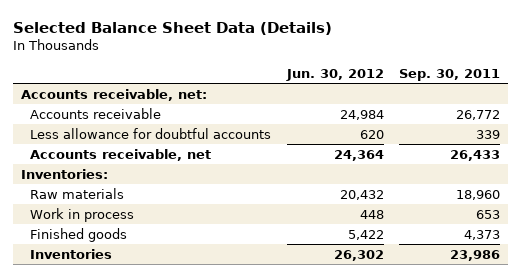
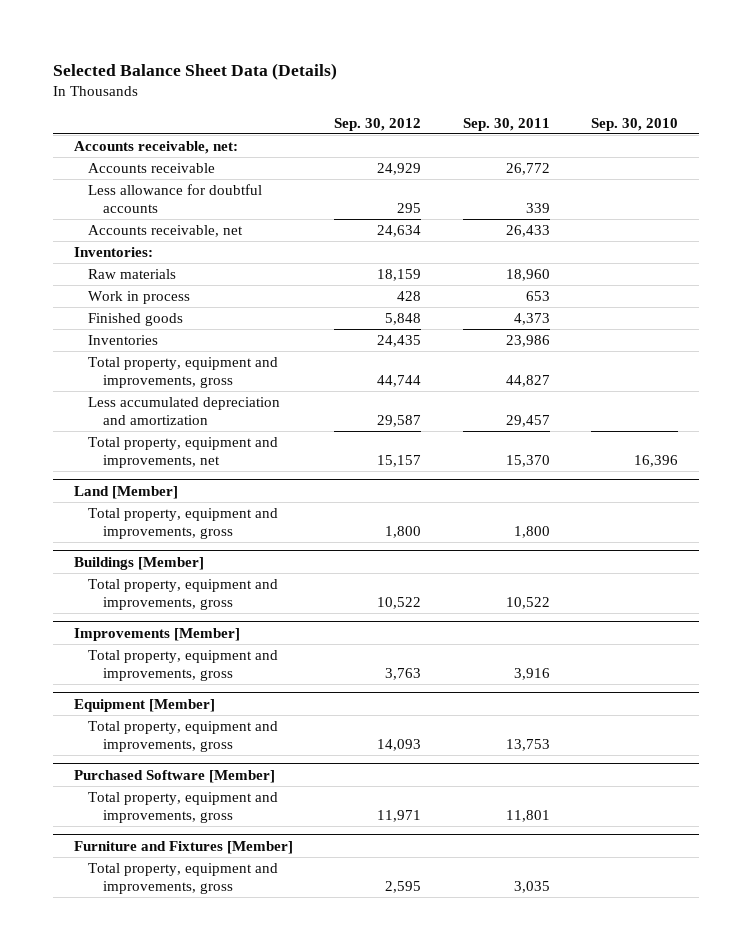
- | Jun. 30, 2012 | Sep. 30, 2011
+ | Sep. 30, 2012 | Sep. 30, 2011 | Sep. 30, 2010
+ Total property, equipment and improvements, gross | 44,744 | 44,827 |
+ Less accumulated depreciation and amortization | 29,587 | 29,457 |
+ Total property, equipment and improvements, net | 15,157 | 15,370 | 16,396
+ Land [Member]
+ Total property, equipment and improvements, gross | 1,800 | 1,800 |
+ Buildings [Member]
+ Total property, equipment and improvements, gross | 10,522 | 10,522 |
+ Improvements [Member]
+ Total property, equipment and improvements, gross | 3,763 | 3,916 |
+ Equipment [Member]
+ Total property, equipment and improvements, gross | 14,093 | 13,753 |
+ Purchased Software [Member]
+ Total property, equipment and improvements, gross | 11,971 | 11,801 |
+ Furniture and Fixtures [Member]
+ Total property, equipment and improvements, gross | 2,595 | 3,035 |

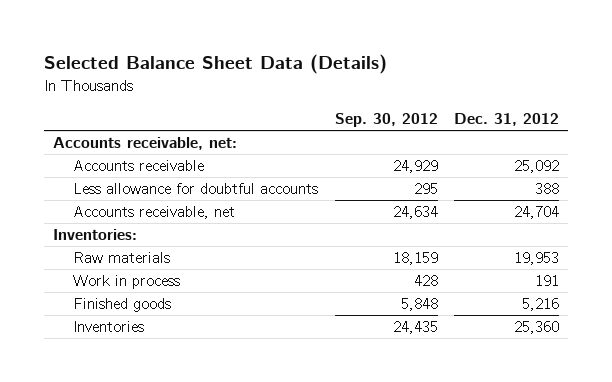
- | Sep. 30, 2012 | Sep. 30, 2011 | Sep. 30, 2010
+ | Sep. 30, 2012 | Dec. 31, 2012
- Total property, equipment and improvements, gross | 44,744 | 44,827 |
- Less accumulated depreciation and amortization | 29,587 | 29,457 |
- Total property, equipment and improvements, net | 15,157 | 15,370 | 16,396
- Land [Member]
- Total property, equipment and improvements, gross | 1,800 | 1,800 |
- Buildings [Member]
- Total property, equipment and improvements, gross | 10,522 | 10,522 |
- Improvements [Member]
- Total property, equipment and improvements, gross | 3,763 | 3,916 |
- Equipment [Member]
- Total property, equipment and improvements, gross | 14,093 | 13,753 |
- Purchased Software [Member]
- Total property, equipment and improvements, gross | 11,971 | 11,801 |
- Furniture and Fixtures [Member]
- Total property, equipment and improvements, gross | 2,595 | 3,035 |

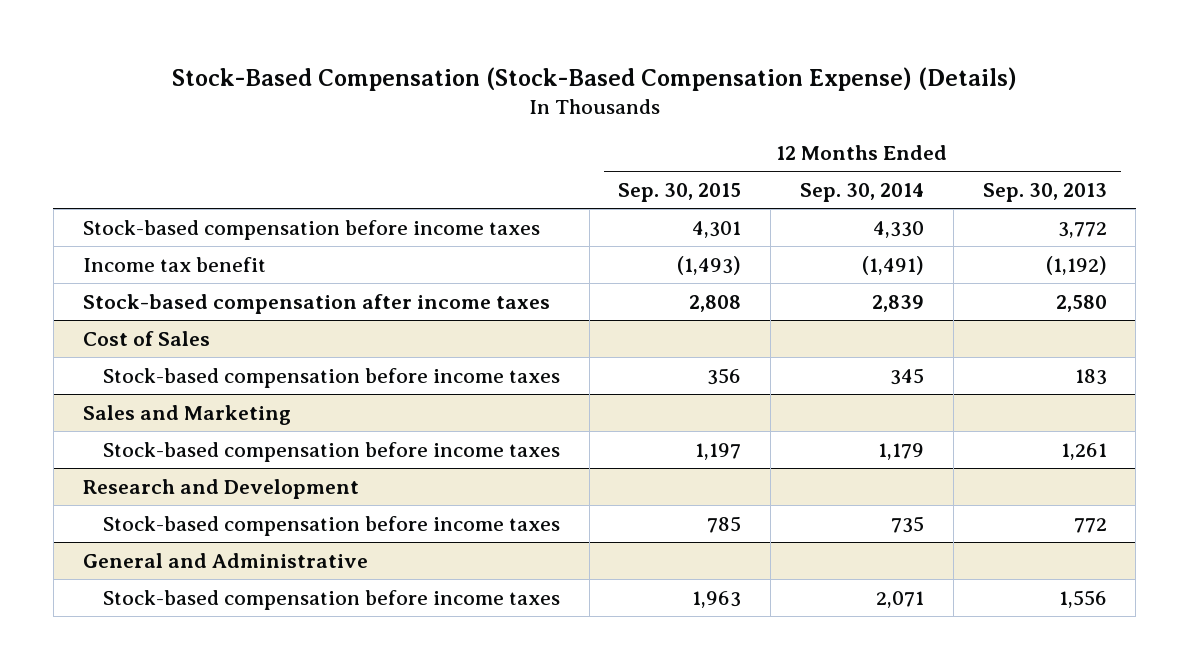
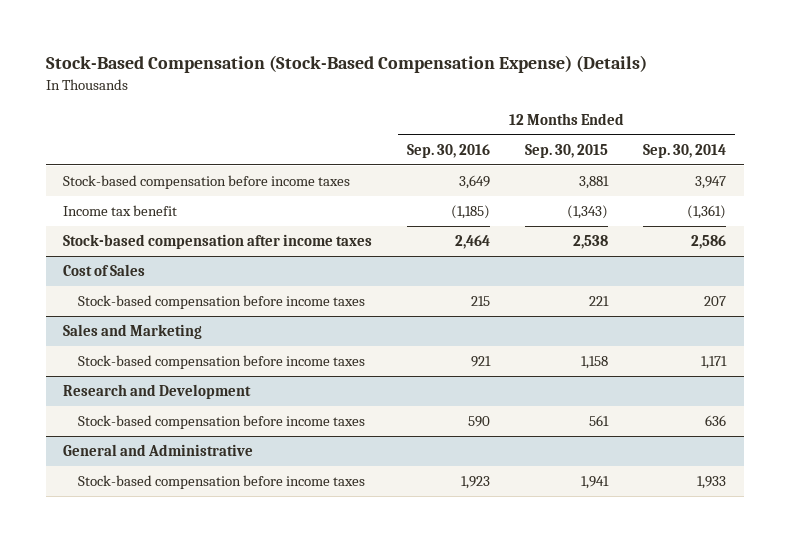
- | 12 Months Ended Sep. 30, 2015 | 12 Months Ended Sep. 30, 2014 | 12 Months Ended Sep. 30, 2013
+ | 12 Months Ended Sep. 30, 2016 | 12 Months Ended Sep. 30, 2015 | 12 Months Ended Sep. 30, 2014
- Stock-based compensation before income taxes | 4,301 | 4,330 | 3,772
- Income tax benefit | (1,493) | (1,491) | (1,192)
- Stock-based compensation after income taxes | 2,808 | 2,839 | 2,580
+ Stock-based compensation before income taxes | 3,649 | 3,881 | 3,947
+ Income tax benefit | (1,185) | (1,343) | (1,361)
+ Stock-based compensation after income taxes | 2,464 | 2,538 | 2,586
@ Cost of Sales
- Stock-based compensation before income taxes | 356 | 345 | 183
+ Stock-based compensation before income taxes | 215 | 221 | 207
@ Sales and Marketing
- Stock-based compensation before income taxes | 1,197 | 1,179 | 1,261
+ Stock-based compensation before income taxes | 921 | 1,158 | 1,171
@ Research and Development
- Stock-based compensation before income taxes | 785 | 735 | 772
+ Stock-based compensation before income taxes | 590 | 561 | 636
@ General and Administrative
- Stock-based compensation before income taxes | 1,963 | 2,071 | 1,556
+ Stock-based compensation before income taxes | 1,923 | 1,941 | 1,933

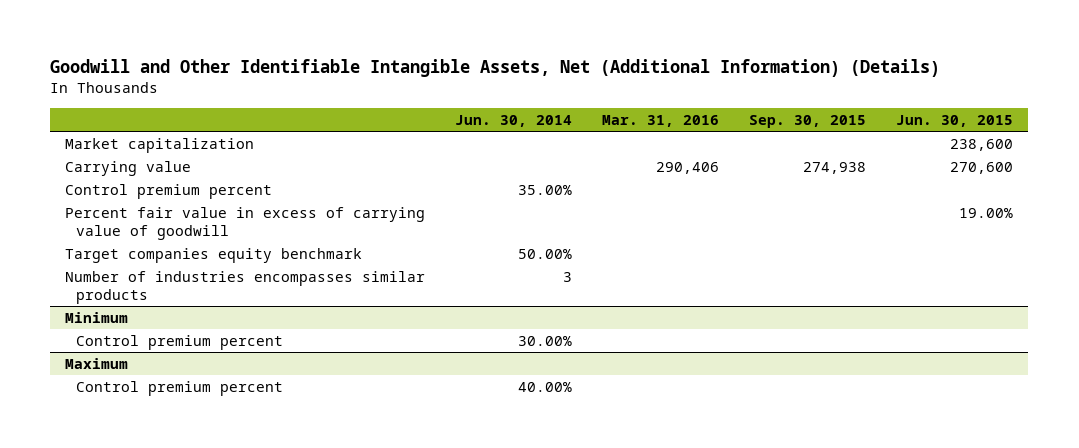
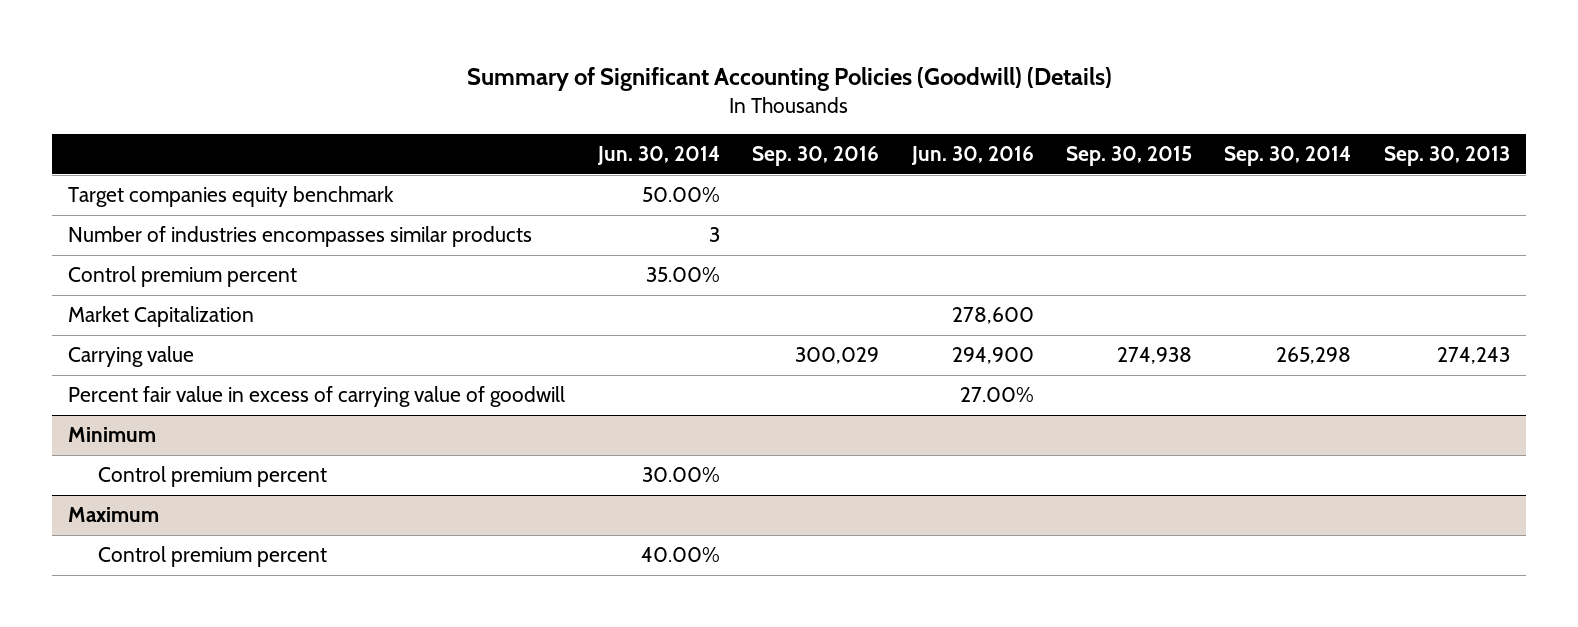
- Goodwill and Other Identifiable Intangible Assets, Net (Additional Information) (Details)
+ Summary of Significant Accounting Policies (Goodwill) (Details)
- | Jun. 30, 2014 | Mar. 31, 2016 | Sep. 30, 2015 | Jun. 30, 2015
+ | Jun. 30, 2014 | Sep. 30, 2016 | Jun. 30, 2016 | Sep. 30, 2015 | Sep. 30, 2014 | Sep. 30, 2013
- Market capitalization | | | | 238,600
moved down: Control premium percent | 35.00% | | | | |
+ Market Capitalization | | | 278,600 | | |
moved down: Carrying value | | 300,029 | 294,900 | 274,938 | 265,298 | 274,243
moved down: Percent fair value in excess of carrying value of goodwill | | | 27.00% | | |

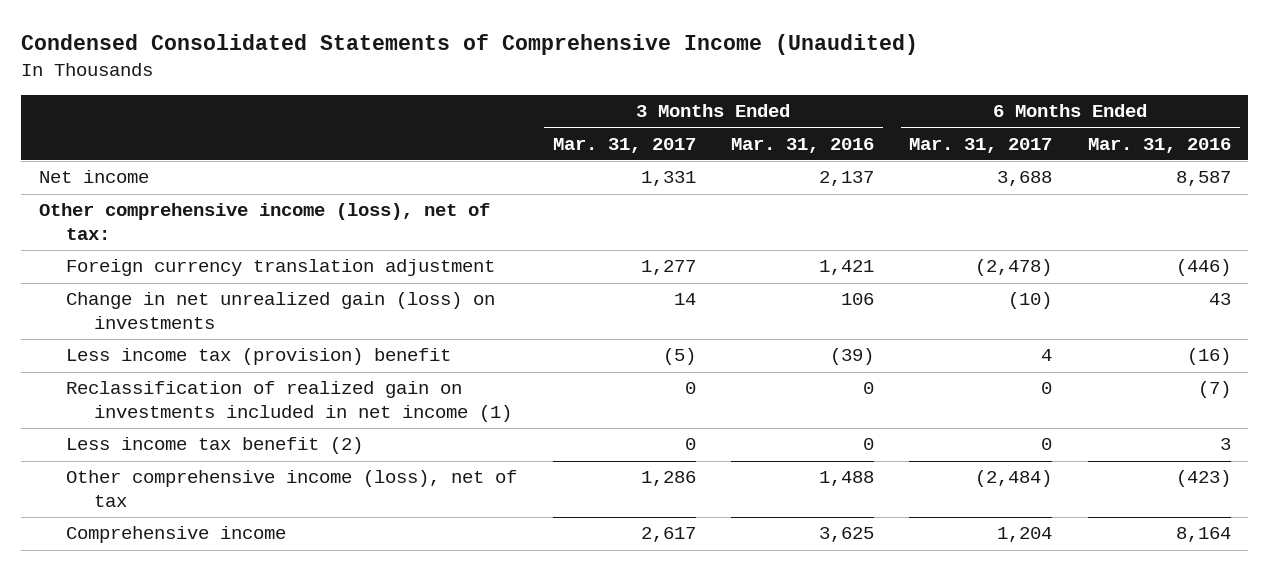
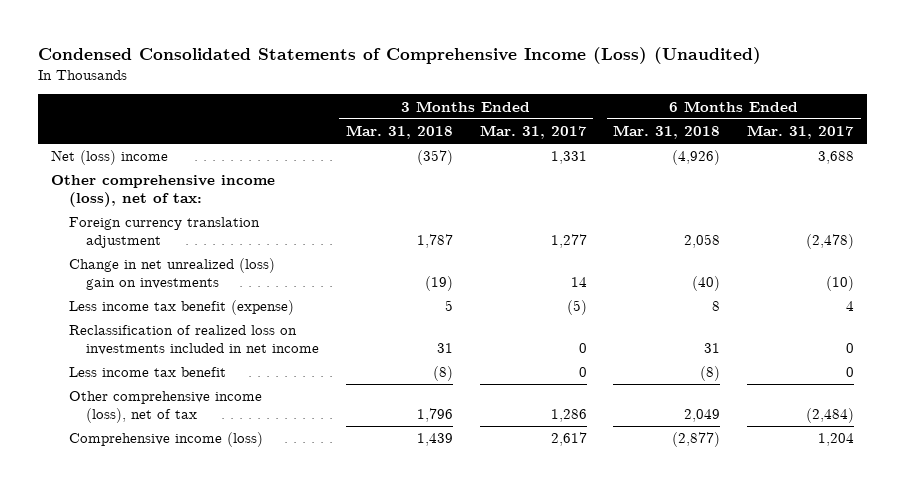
- Condensed Consolidated Statements of Comprehensive Income (Unaudited)
+ Condensed Consolidated Statements of Comprehensive Income (Loss) (Unaudited)
- | 3 Months Ended Mar. 31, 2017 | 3 Months Ended Mar. 31, 2016 | 6 Months Ended Mar. 31, 2017 | 6 Months Ended Mar. 31, 2016
+ | 3 Months Ended Mar. 31, 2018 | 3 Months Ended Mar. 31, 2017 | 6 Months Ended Mar. 31, 2018 | 6 Months Ended Mar. 31, 2017
- Net income | 1,331 | 2,137 | 3,688 | 8,587
+ Net (loss) income | (357) | 1,331 | (4,926) | 3,688
- Change in net unrealized gain (loss) on investments | 14 | 106 | (10) | 43
- Less income tax (provision) benefit | (5) | (39) | 4 | (16)
- Reclassification of realized gain on investments included in net income (1) | 0 | 0 | 0 | (7)
- Less income tax benefit (2) | 0 | 0 | 0 | 3
+ Change in net unrealized (loss) gain on investments | (19) | 14 | (40) | (10)
+ Less income tax benefit (expense) | 5 | (5) | 8 | 4
+ Reclassification of realized loss on investments included in net income | 31 | 0 | 31 | 0
+ Less income tax benefit | (8) | 0 | (8) | 0
- Comprehensive income | 2,617 | 3,625 | 1,204 | 8,164
+ Comprehensive income (loss) | 1,439 | 2,617 | (2,877) | 1,204

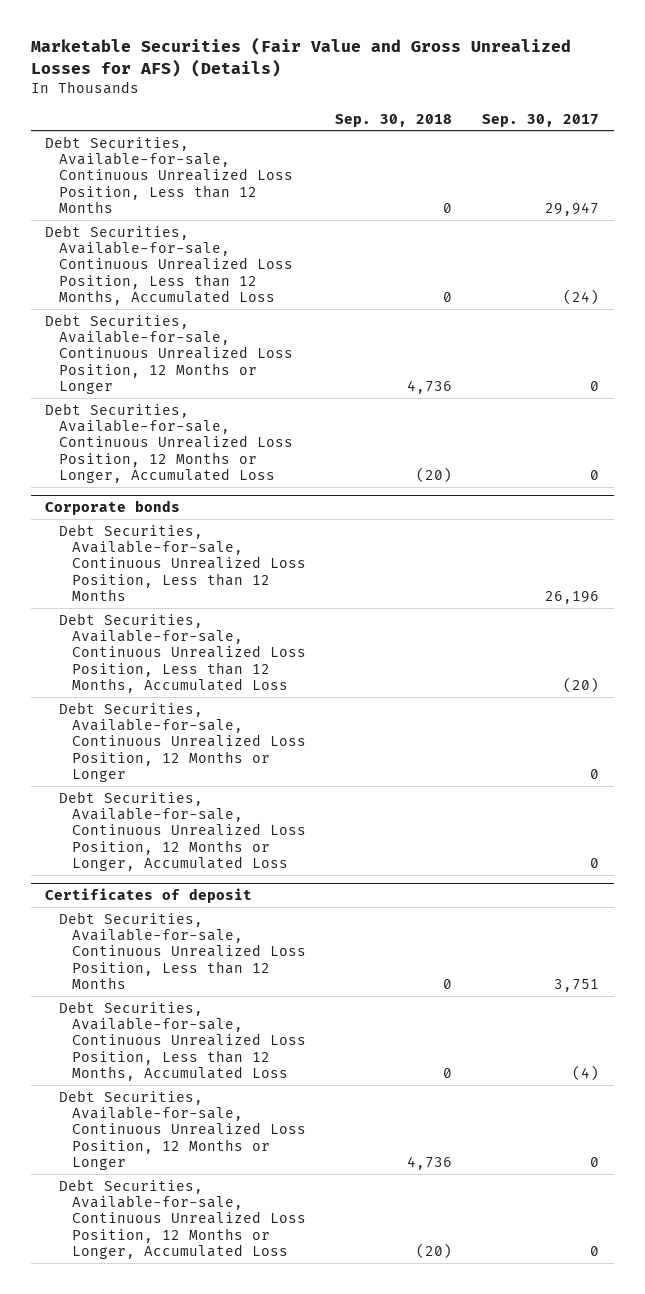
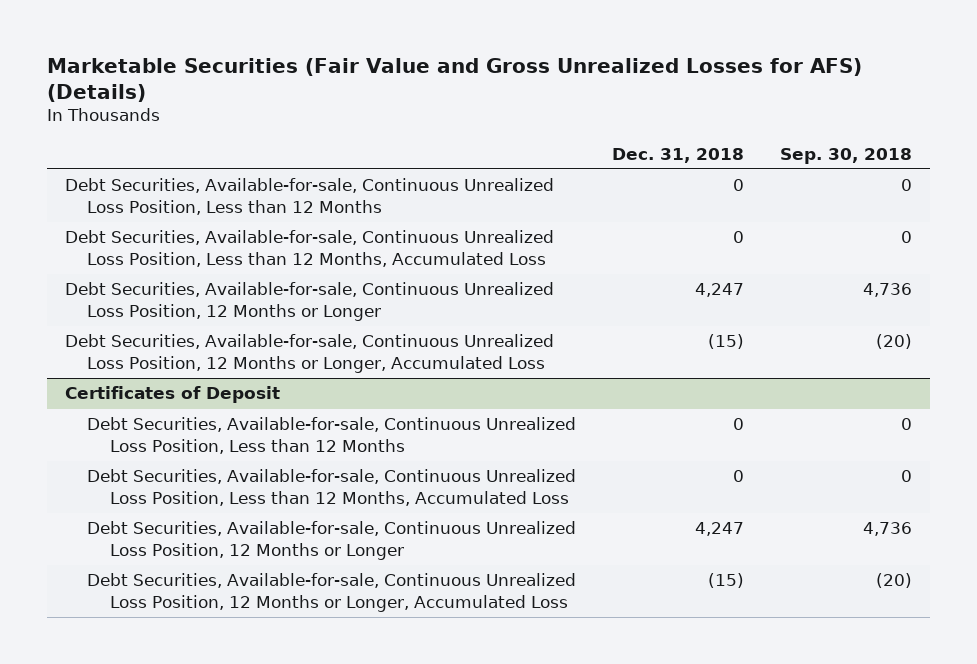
- | Sep. 30, 2018 | Sep. 30, 2017
+ | Dec. 31, 2018 | Sep. 30, 2018
- Corporate bonds
- Debt Securities, Available-for-sale, Continuous Unrealized Loss Position, Less than 12 Months | | 26,196
- Debt Securities, Available-for-sale, Continuous Unrealized Loss Position, Less than 12 Months, Accumulated Loss | | (20)
- Debt Securities, Available-for-sale, Continuous Unrealized Loss Position, 12 Months or Longer | | 0
- Debt Securities, Available-for-sale, Continuous Unrealized Loss Position, 12 Months or Longer, Accumulated Loss | | 0
- Certificates of deposit
+ Certificates of Deposit

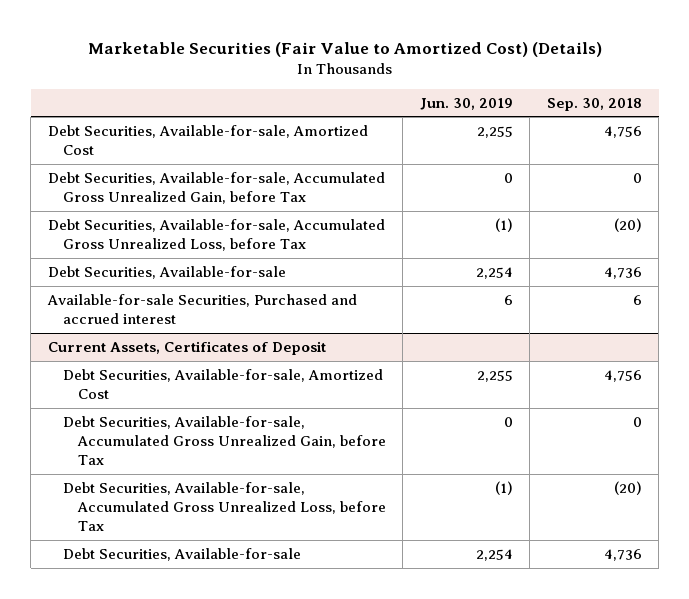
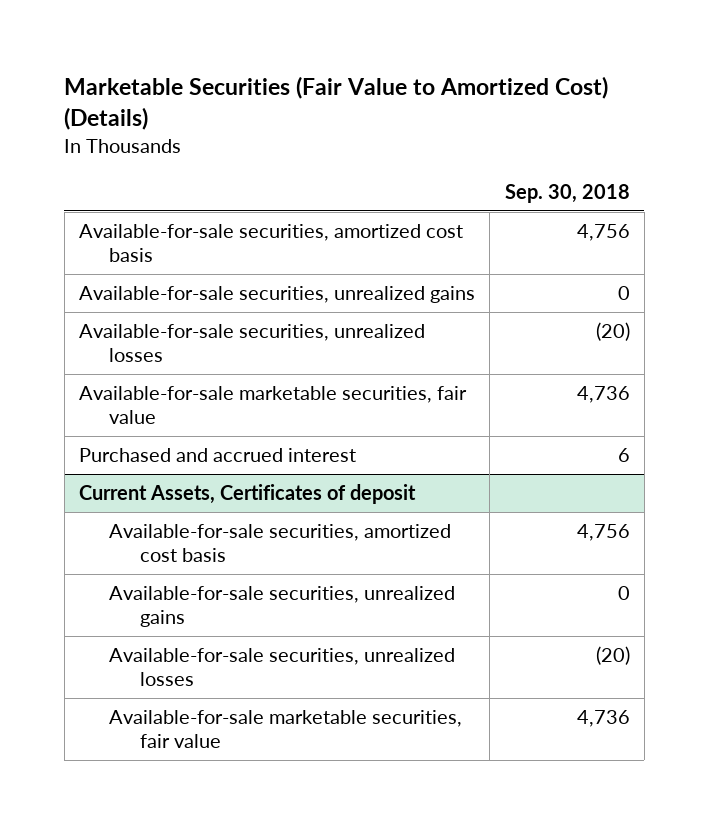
- | Jun. 30, 2019 | Sep. 30, 2018
+ | Sep. 30, 2018
- Debt Securities, Available-for-sale, Amortized Cost | 2,255 | 4,756
- Debt Securities, Available-for-sale, Accumulated Gross Unrealized Gain, before Tax | 0 | 0
- Debt Securities, Available-for-sale, Accumulated Gross Unrealized Loss, before Tax | (1) | (20)
- Debt Securities, Available-for-sale | 2,254 | 4,736
- Available-for-sale Securities, Purchased and accrued interest | 6 | 6
- Current Assets, Certificates of Deposit
- Debt Securities, Available-for-sale, Amortized Cost | 2,255 | 4,756
- Debt Securities, Available-for-sale, Accumulated Gross Unrealized Gain, before Tax | 0 | 0
- Debt Securities, Available-for-sale, Accumulated Gross Unrealized Loss, before Tax | (1) | (20)
- Debt Securities, Available-for-sale | 2,254 | 4,736
+ Available-for-sale securities, amortized cost basis | 4,756
+ Available-for-sale securities, unrealized gains | 0
+ Available-for-sale securities, unrealized losses | (20)
+ Available-for-sale marketable securities, fair value | 4,736
+ Purchased and accrued interest | 6
+ Current Assets, Certificates of deposit
+ Available-for-sale securities, amortized cost basis | 4,756
+ Available-for-sale securities, unrealized gains | 0
+ Available-for-sale securities, unrealized losses | (20)
+ Available-for-sale marketable securities, fair value | 4,736

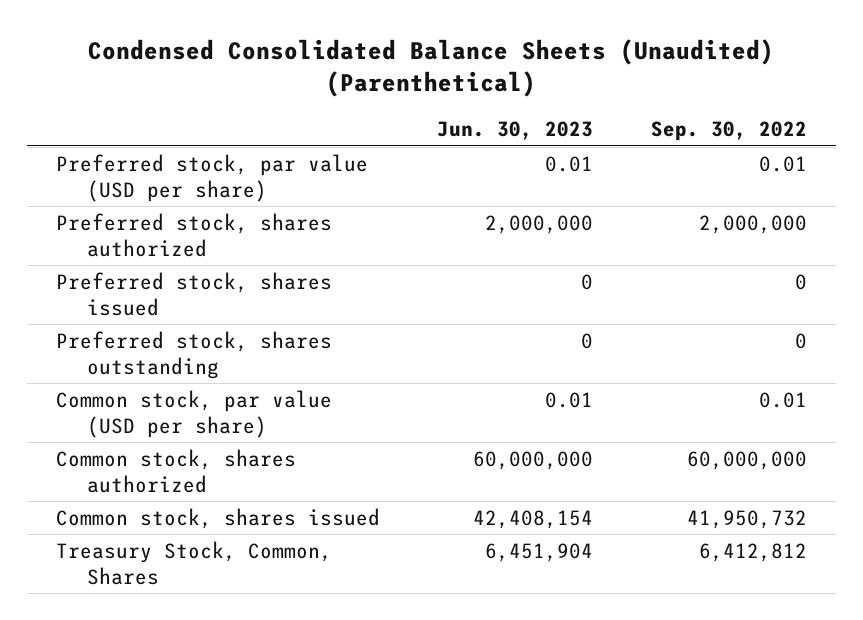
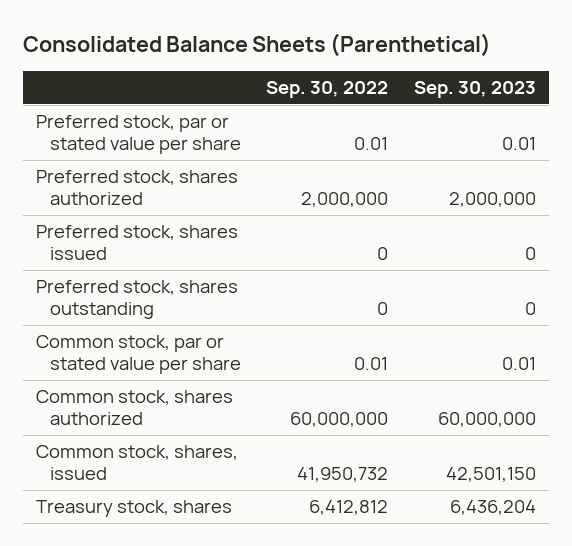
- Condensed Consolidated Balance Sheets (Unaudited) (Parenthetical)
+ Consolidated Balance Sheets (Parenthetical)
- | Jun. 30, 2023 | Sep. 30, 2022
+ | Sep. 30, 2022 | Sep. 30, 2023
- Preferred stock, par value (USD per share) | 0.01 | 0.01
+ Preferred stock, par or stated value per share | 0.01 | 0.01
- Common stock, par value (USD per share) | 0.01 | 0.01
+ Common stock, par or stated value per share | 0.01 | 0.01
- Common stock, shares issued | 42,408,154 | 41,950,732
- Treasury Stock, Common, Shares | 6,451,904 | 6,412,812
+ Common stock, shares, issued | 41,950,732 | 42,501,150
+ Treasury stock, shares | 6,412,812 | 6,436,204

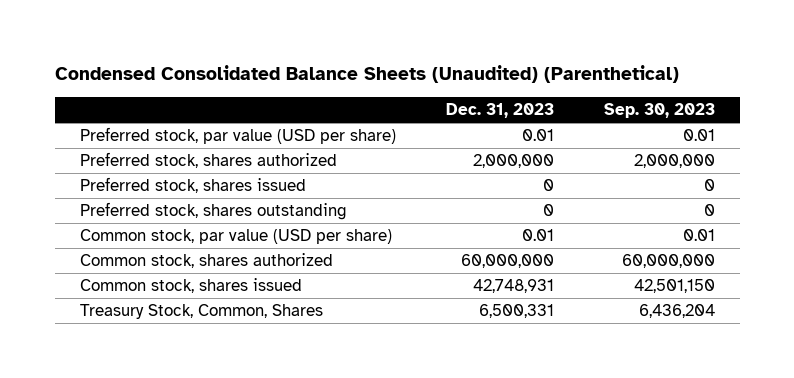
- Consolidated Balance Sheets (Parenthetical)
+ Condensed Consolidated Balance Sheets (Unaudited) (Parenthetical)
- | Sep. 30, 2022 | Sep. 30, 2023
+ | Dec. 31, 2023 | Sep. 30, 2023
- Preferred stock, par or stated value per share | 0.01 | 0.01
+ Preferred stock, par value (USD per share) | 0.01 | 0.01
- Common stock, par or stated value per share | 0.01 | 0.01
+ Common stock, par value (USD per share) | 0.01 | 0.01
- Common stock, shares, issued | 41,950,732 | 42,501,150
- Treasury stock, shares | 6,412,812 | 6,436,204
+ Common stock, shares issued | 42,748,931 | 42,501,150
+ Treasury Stock, Common, Shares | 6,500,331 | 6,436,204

